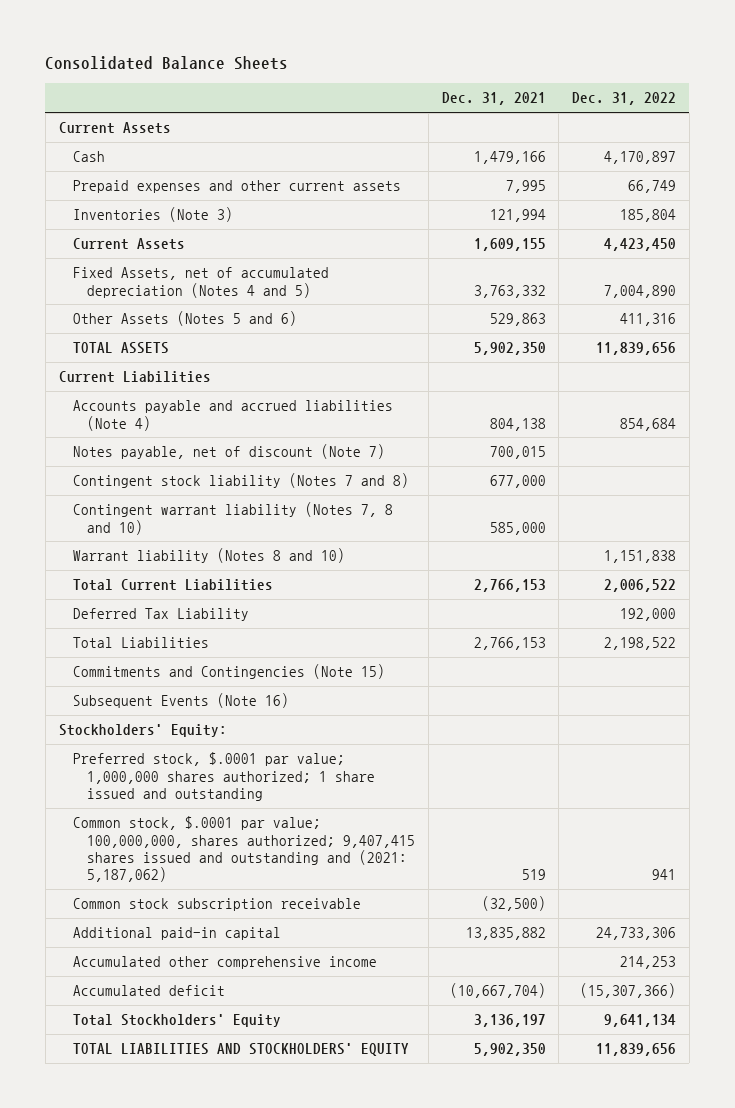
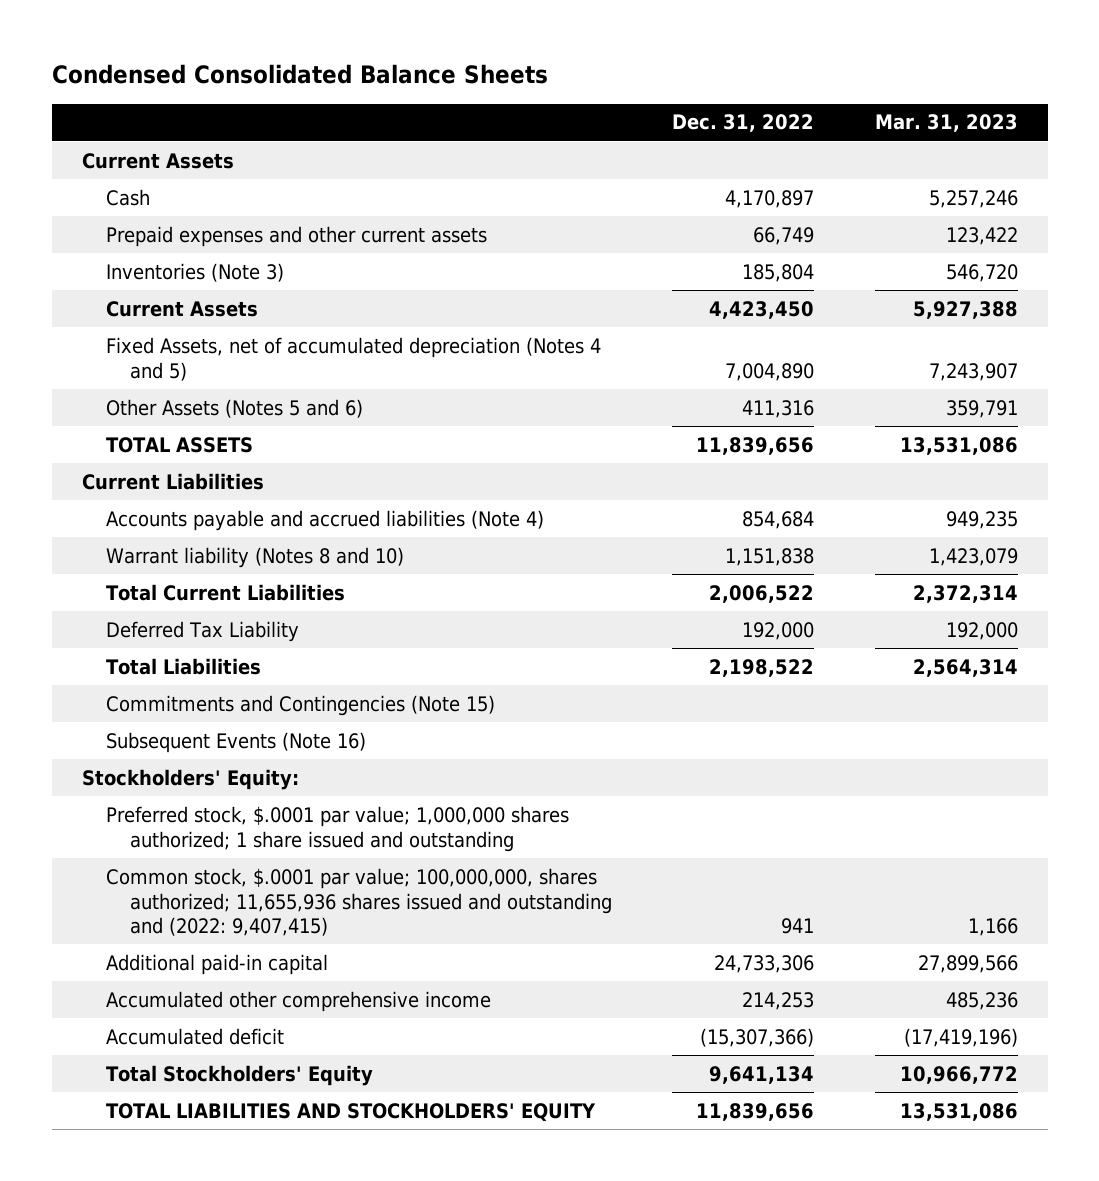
- Consolidated Balance Sheets
+ Condensed Consolidated Balance Sheets
- | Dec. 31, 2021 | Dec. 31, 2022
+ | Dec. 31, 2022 | Mar. 31, 2023
- Notes payable, net of discount (Note 7) | 700,015 |
- Contingent stock liability (Notes 7 and 8) | 677,000 |
- Contingent warrant liability (Notes 7, 8 and 10) | 585,000 |
- Common stock, $.0001 par value; 100,000,000, shares authorized; 9,407,415 shares issued and outstanding and (2021: 5,187,062) | 519 | 941
- Common stock subscription receivable | (32,500) |
+ Common stock, $.0001 par value; 100,000,000, shares authorized; 11,655,936 shares issued and outstanding and (2022: 9,407,415) | 941 | 1,166

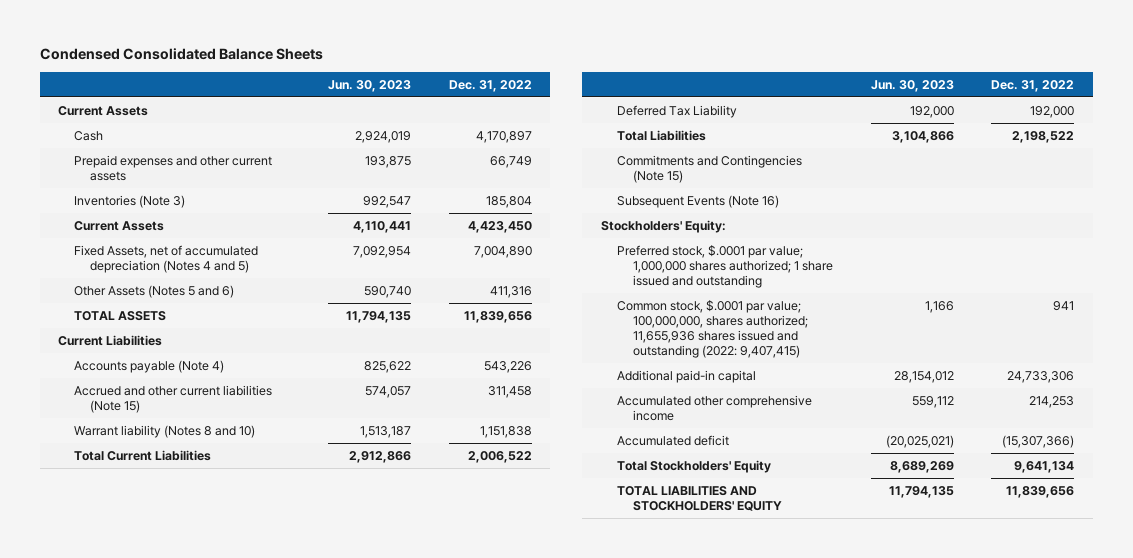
- | Dec. 31, 2022 | Mar. 31, 2023
+ | Jun. 30, 2023 | Dec. 31, 2022
- Accounts payable and accrued liabilities (Note 4) | 854,684 | 949,235
+ Accounts payable (Note 4) | 825,622 | 543,226
+ Accrued and other current liabilities (Note 15) | 574,057 | 311,458
- Common stock, $.0001 par value; 100,000,000, shares authorized; 11,655,936 shares issued and outstanding and (2022: 9,407,415) | 941 | 1,166
+ Common stock, $.0001 par value; 100,000,000, shares authorized; 11,655,936 shares issued and outstanding (2022: 9,407,415) | 1,166 | 941

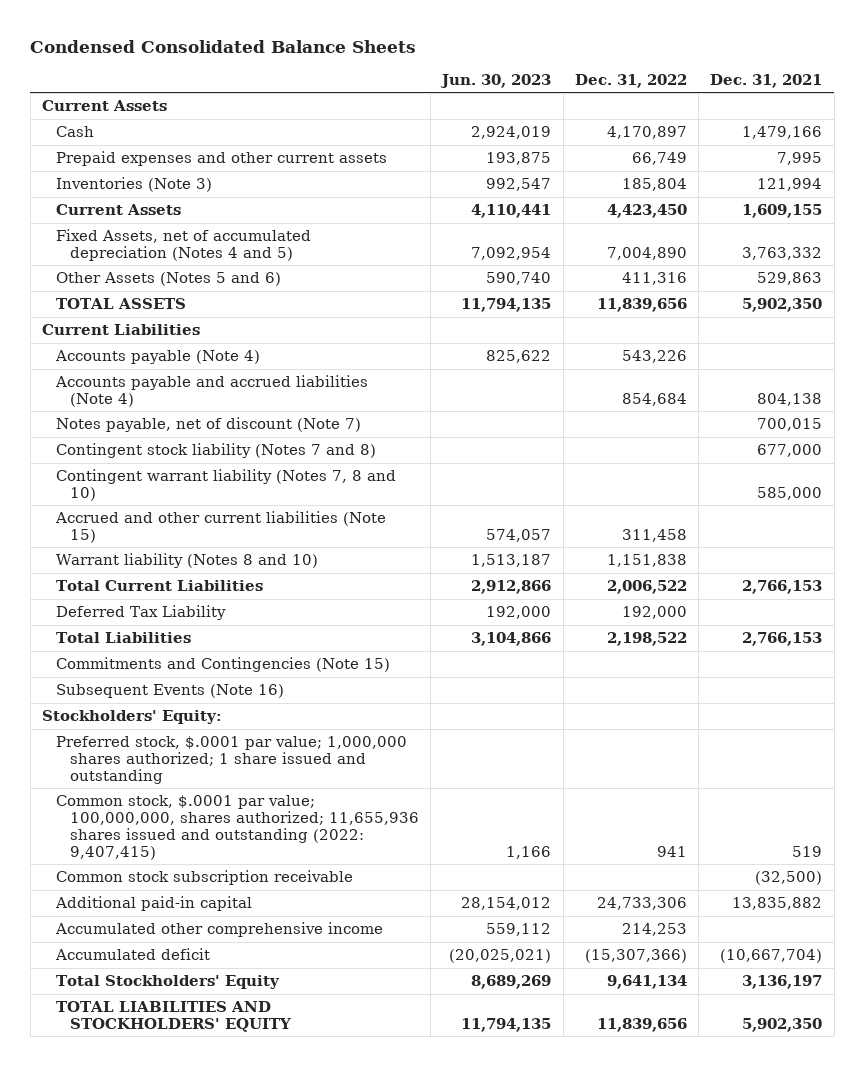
- | Jun. 30, 2023 | Dec. 31, 2022
+ | Jun. 30, 2023 | Dec. 31, 2022 | Dec. 31, 2021
+ Accounts payable and accrued liabilities (Note 4) | | 854,684 | 804,138
+ Notes payable, net of discount (Note 7) | | | 700,015
+ Contingent stock liability (Notes 7 and 8) | | | 677,000
+ Contingent warrant liability (Notes 7, 8 and 10) | | | 585,000
+ Common stock subscription receivable | | | (32,500)

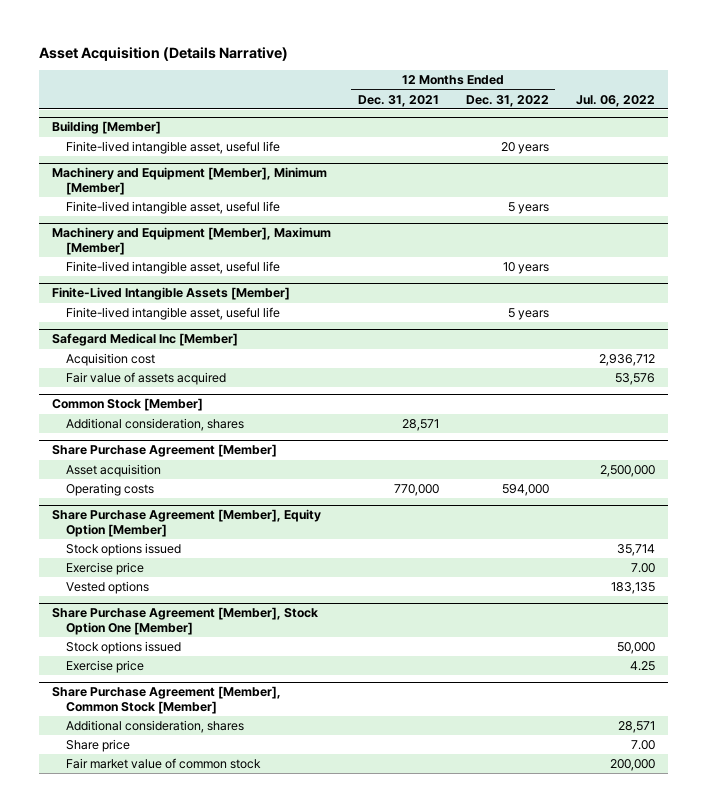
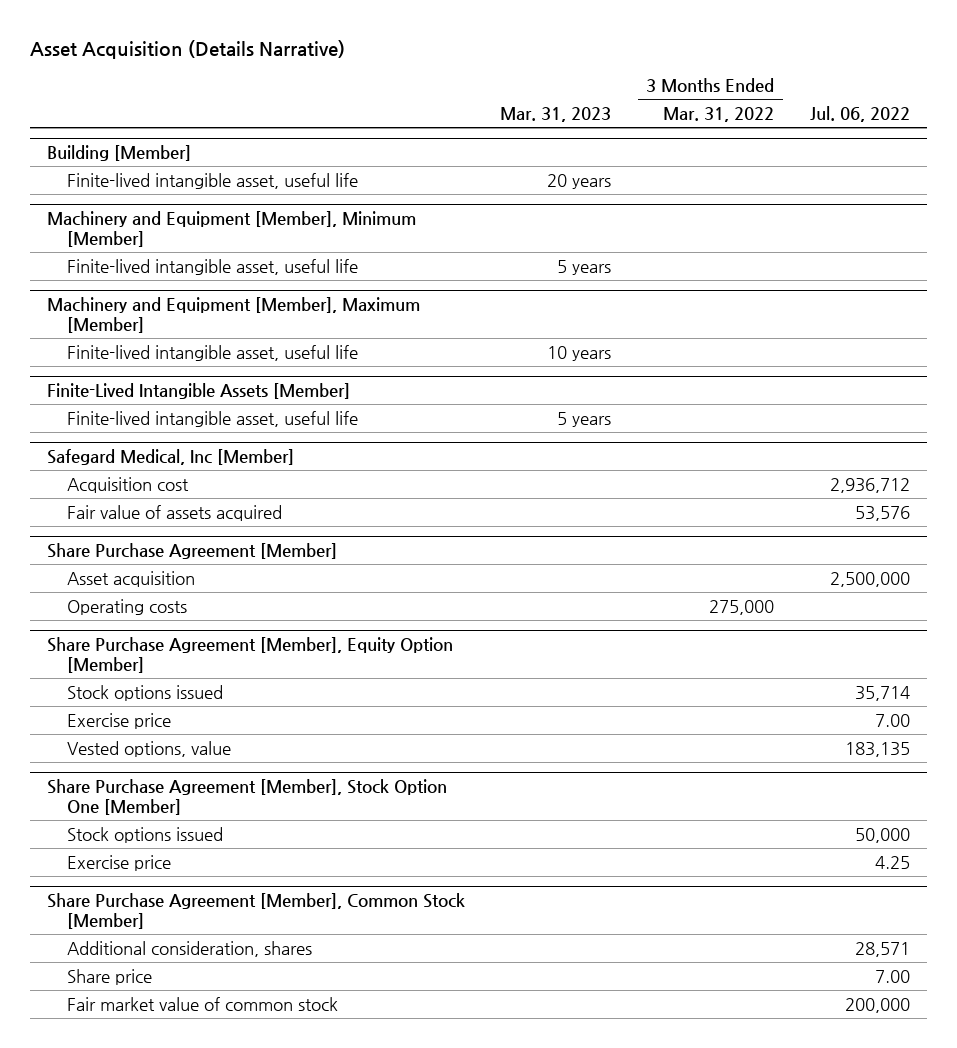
- | 12 Months Ended Dec. 31, 2021 | 12 Months Ended Dec. 31, 2022 | Jul. 06, 2022
+ | Mar. 31, 2023 | 3 Months Ended Mar. 31, 2022 | Jul. 06, 2022
- Safegard Medical Inc [Member]
+ Safegard Medical, Inc [Member]
- Common Stock [Member]
- Additional consideration, shares | 28,571 | |
@ Share Purchase Agreement [Member], Equity Option [Member]
- Vested options | | | 183,135
+ Vested options, value | | | 183,135

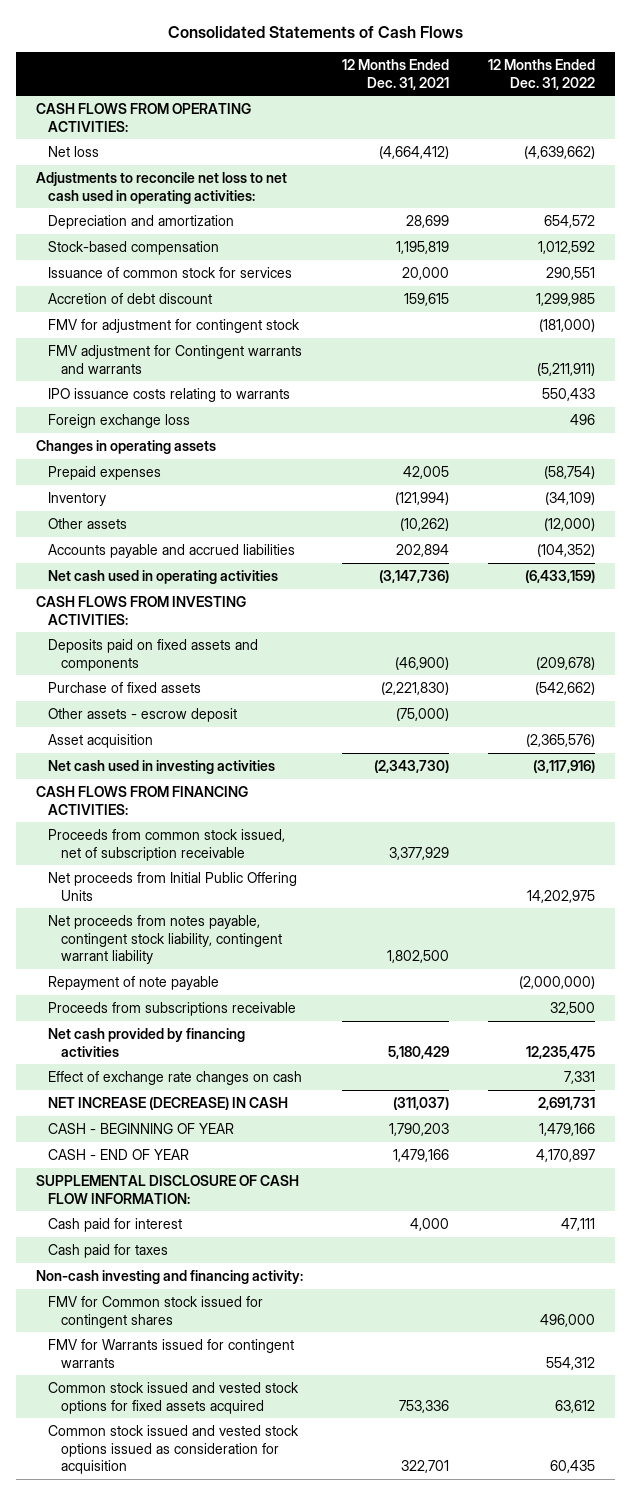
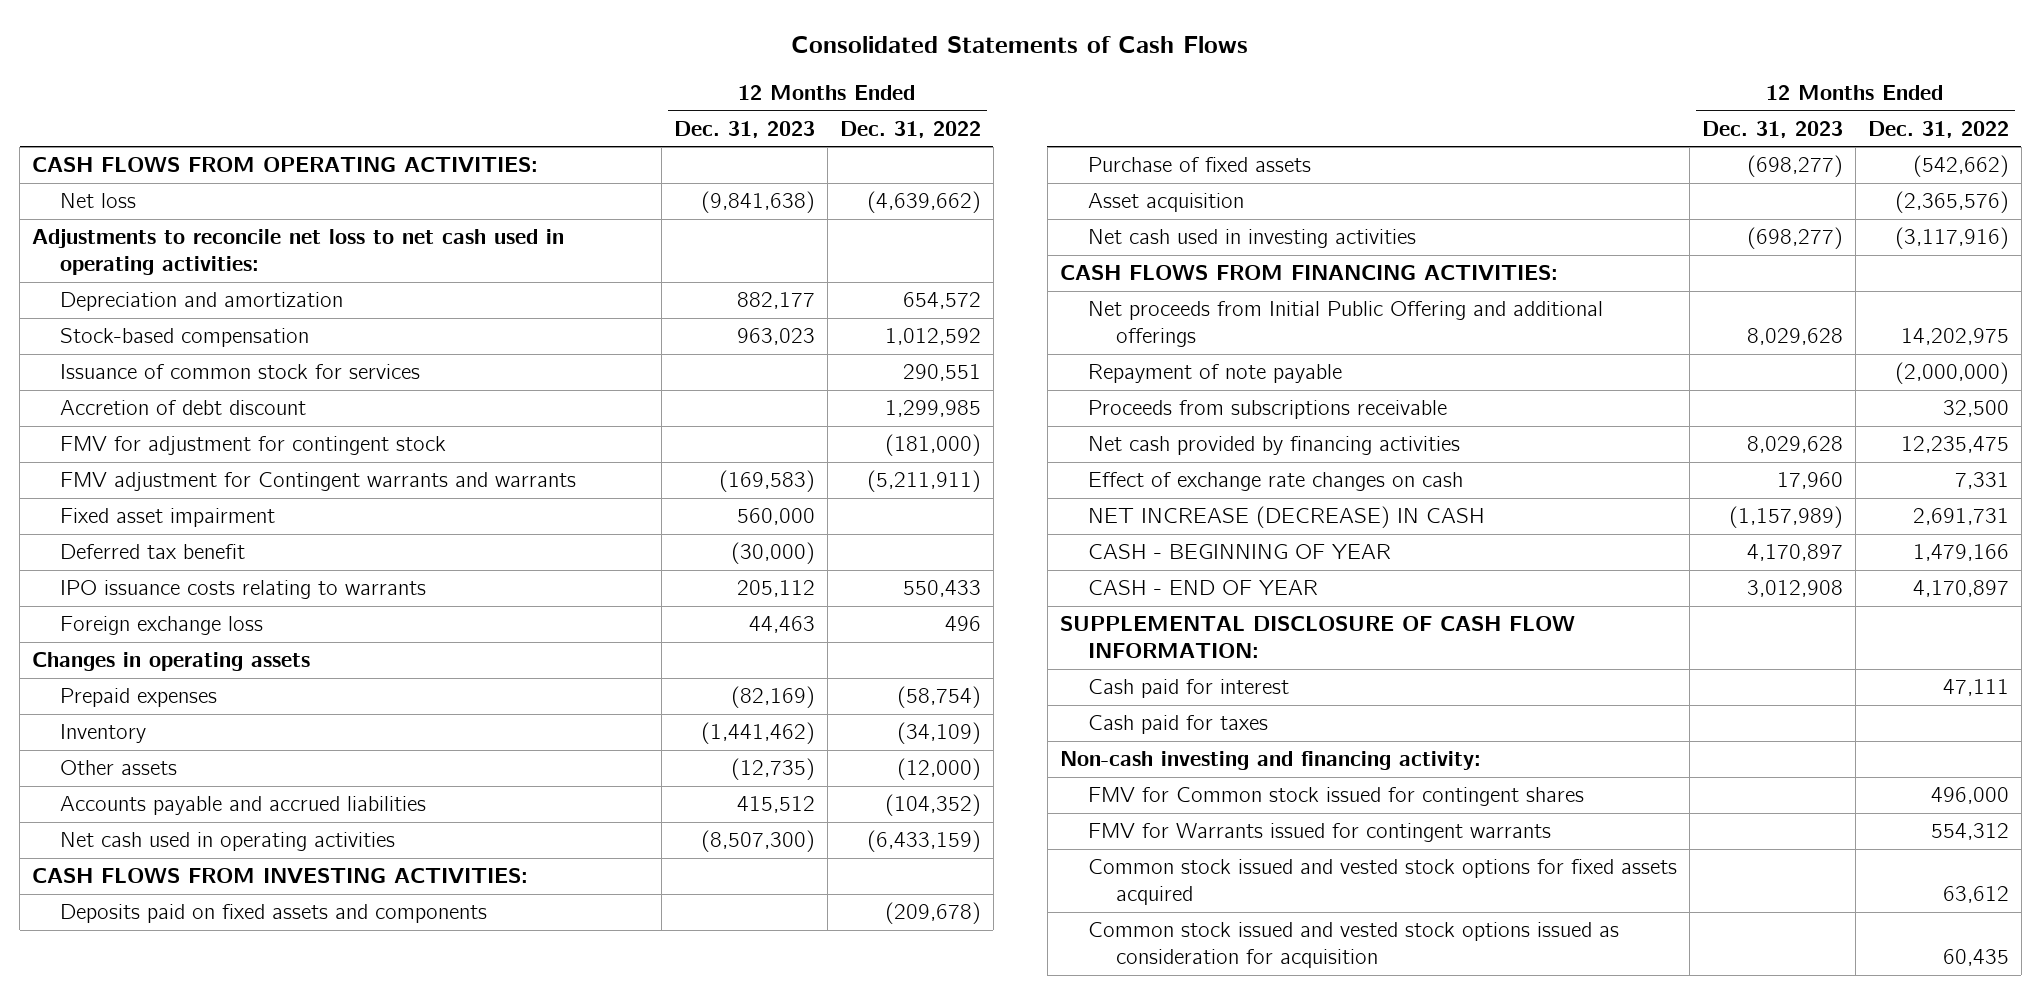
- | 12 Months Ended Dec. 31, 2021 | 12 Months Ended Dec. 31, 2022
+ | 12 Months Ended Dec. 31, 2023 | 12 Months Ended Dec. 31, 2022
+ Fixed asset impairment | 560,000 |
+ Deferred tax benefit | (30,000) |
- Other assets - escrow deposit | (75,000) |
- Proceeds from common stock issued, net of subscription receivable | 3,377,929 |
- Net proceeds from Initial Public Offering Units | | 14,202,975
- Net proceeds from notes payable, contingent stock liability, contingent warrant liability | 1,802,500 |
+ Net proceeds from Initial Public Offering and additional offerings | 8,029,628 | 14,202,975

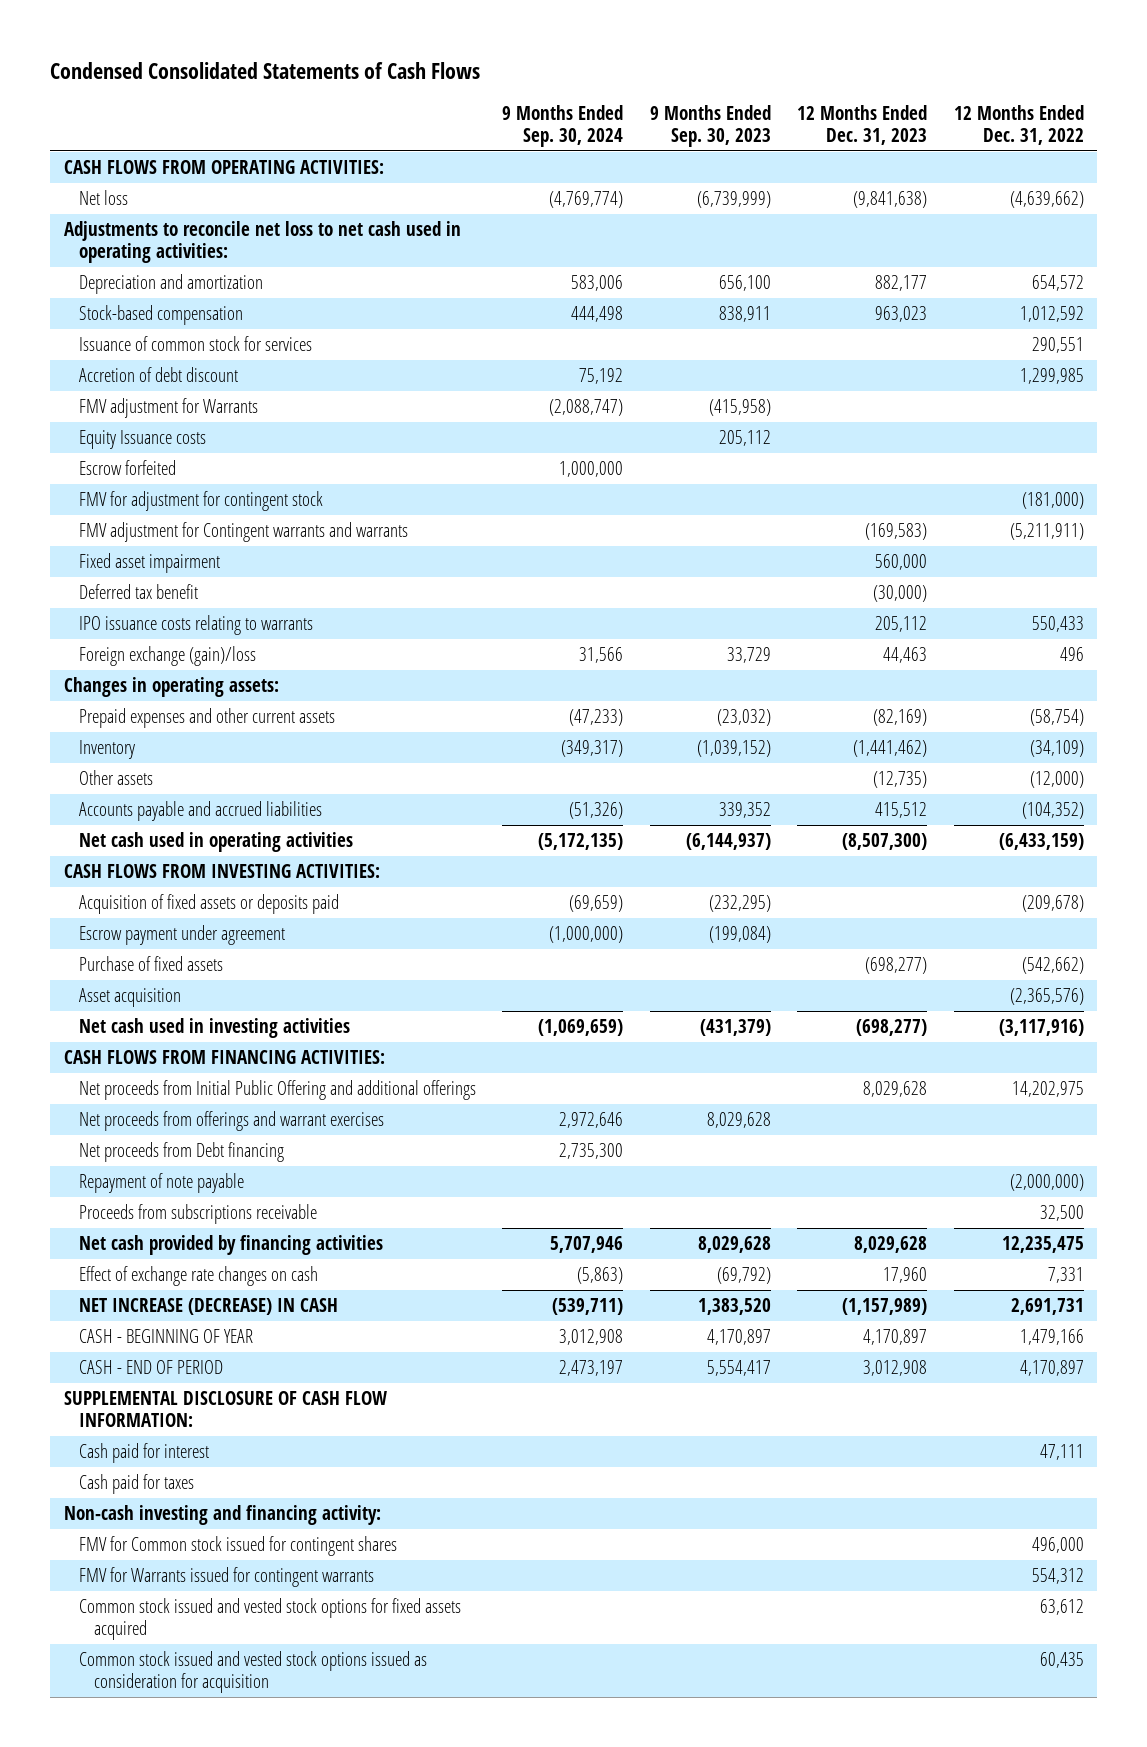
- Consolidated Statements of Cash Flows
+ Condensed Consolidated Statements of Cash Flows
- | 12 Months Ended Dec. 31, 2023 | 12 Months Ended Dec. 31, 2022
+ | 9 Months Ended Sep. 30, 2024 | 9 Months Ended Sep. 30, 2023 | 12 Months Ended Dec. 31, 2023 | 12 Months Ended Dec. 31, 2022
+ FMV adjustment for Warrants | (2,088,747) | (415,958) | |
+ Equity Issuance costs | | 205,112 | |
+ Escrow forfeited | 1,000,000 | | |
- Foreign exchange loss | 44,463 | 496
- Changes in operating assets
- Prepaid expenses | (82,169) | (58,754)
+ Foreign exchange (gain)/loss | 31,566 | 33,729 | 44,463 | 496
+ Changes in operating assets:
+ Prepaid expenses and other current assets | (47,233) | (23,032) | (82,169) | (58,754)
- Deposits paid on fixed assets and components | | (209,678)
+ Acquisition of fixed assets or deposits paid | (69,659) | (232,295) | | (209,678)
+ Escrow payment under agreement | (1,000,000) | (199,084) | |
+ Net proceeds from offerings and warrant exercises | 2,972,646 | 8,029,628 | |
+ Net proceeds from Debt financing | 2,735,300 | | |
- CASH - END OF YEAR | 3,012,908 | 4,170,897
+ CASH - END OF PERIOD | 2,473,197 | 5,554,417 | 3,012,908 | 4,170,897

